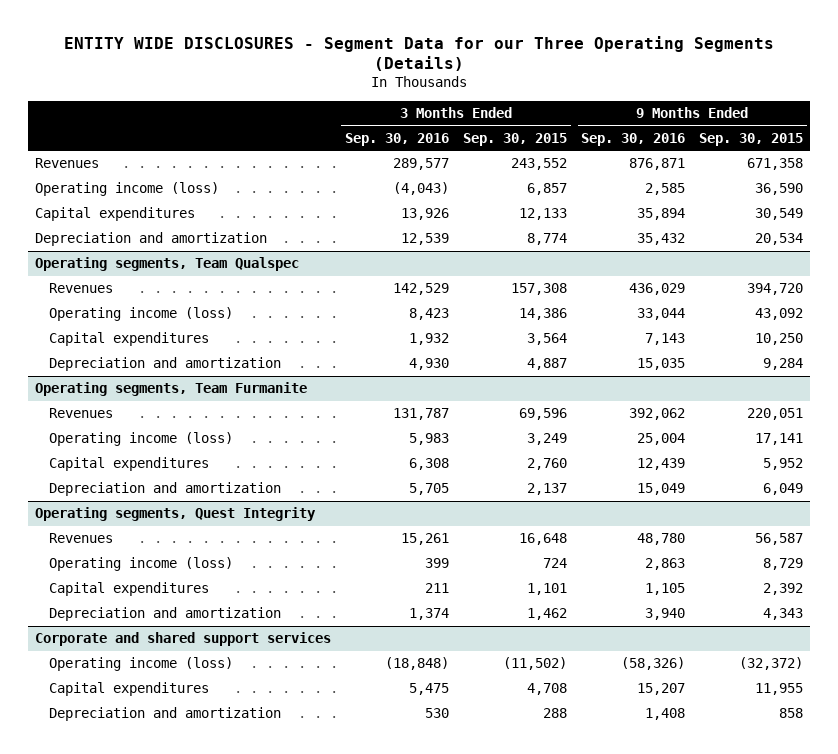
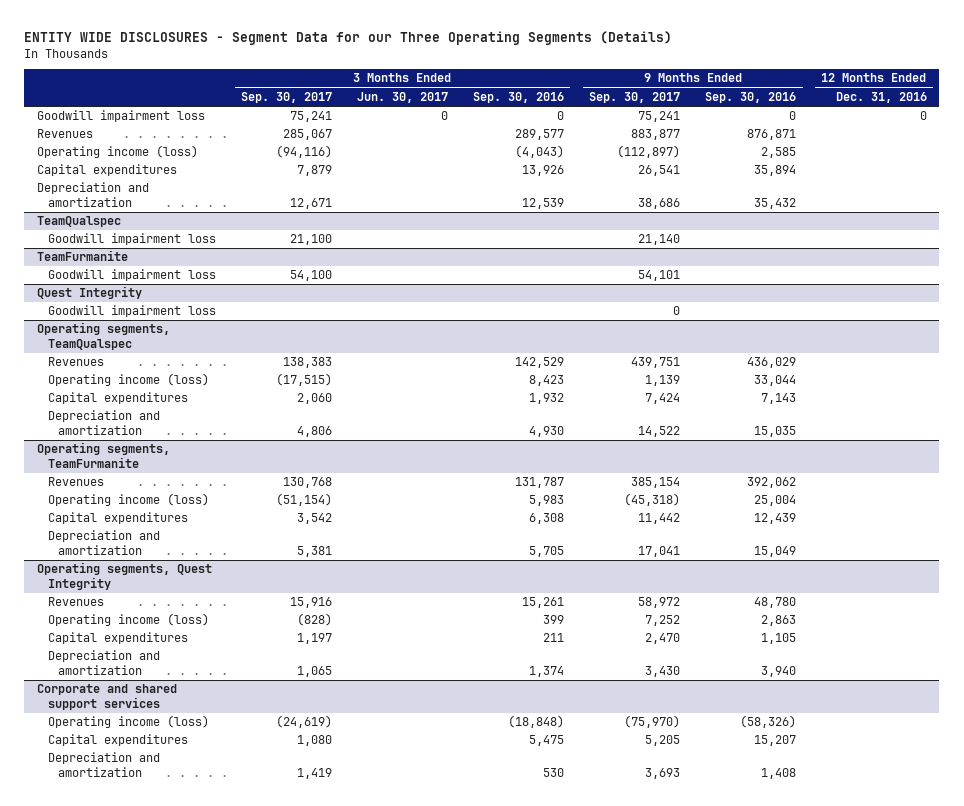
- | 3 Months Ended Sep. 30, 2016 | 3 Months Ended Sep. 30, 2015 | 9 Months Ended Sep. 30, 2016 | 9 Months Ended Sep. 30, 2015
+ | 3 Months Ended Sep. 30, 2017 | 3 Months Ended Jun. 30, 2017 | 3 Months Ended Sep. 30, 2016 | 9 Months Ended Sep. 30, 2017 | 9 Months Ended Sep. 30, 2016 | 12 Months Ended Dec. 31, 2016
+ Goodwill impairment loss | 75,241 | 0 | 0 | 75,241 | 0 | 0
- Operating segments, Team Qualspec
+ TeamQualspec
+ Goodwill impairment loss | 21,100 | | | 21,140 | |
+ TeamFurmanite
+ Goodwill impairment loss | 54,100 | | | 54,101 | |
+ Quest Integrity
+ Goodwill impairment loss | | | | 0 | |
+ Operating segments, TeamQualspec
- Operating segments, Team Furmanite
+ Operating segments, TeamFurmanite

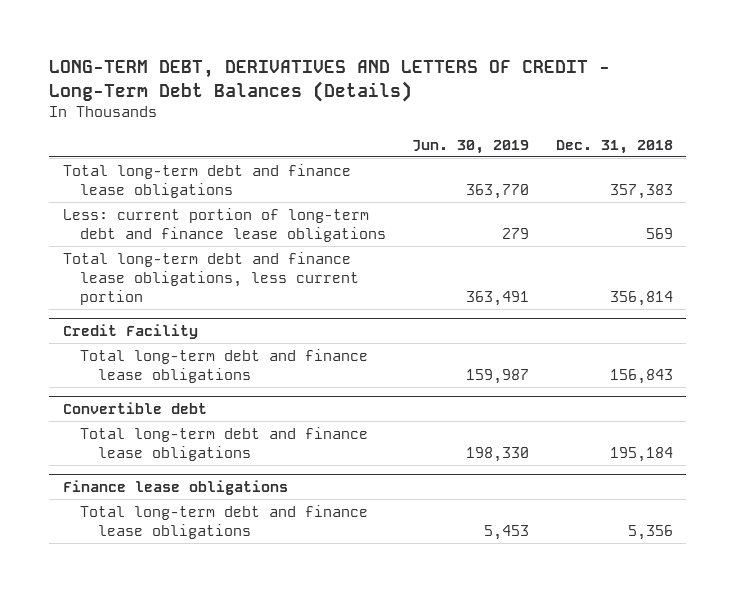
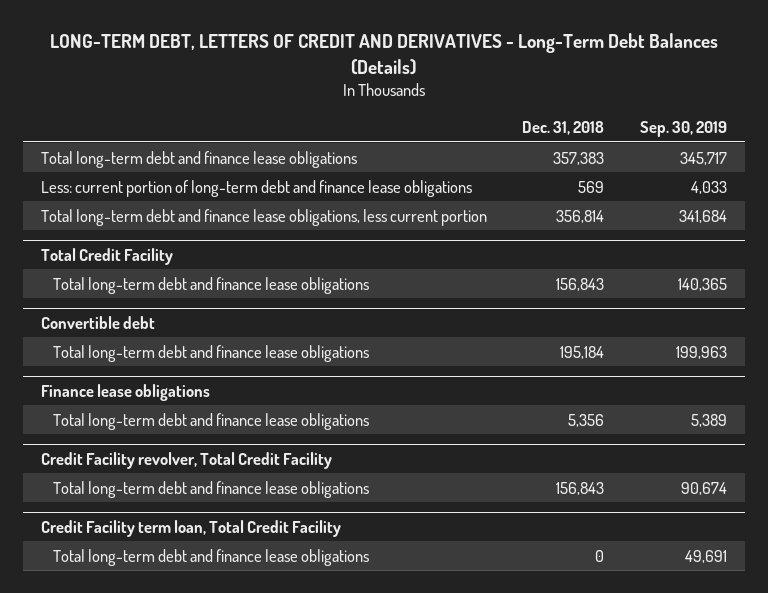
- LONG-TERM DEBT, DERIVATIVES AND LETTERS OF CREDIT - Long-Term Debt Balances (Details)
+ LONG-TERM DEBT, LETTERS OF CREDIT AND DERIVATIVES - Long-Term Debt Balances (Details)
- | Jun. 30, 2019 | Dec. 31, 2018
+ | Dec. 31, 2018 | Sep. 30, 2019
- Credit Facility
+ Total Credit Facility
+ Credit Facility revolver, Total Credit Facility
+ Total long-term debt and finance lease obligations | 156,843 | 90,674
+ Credit Facility term loan, Total Credit Facility
+ Total long-term debt and finance lease obligations | 0 | 49,691

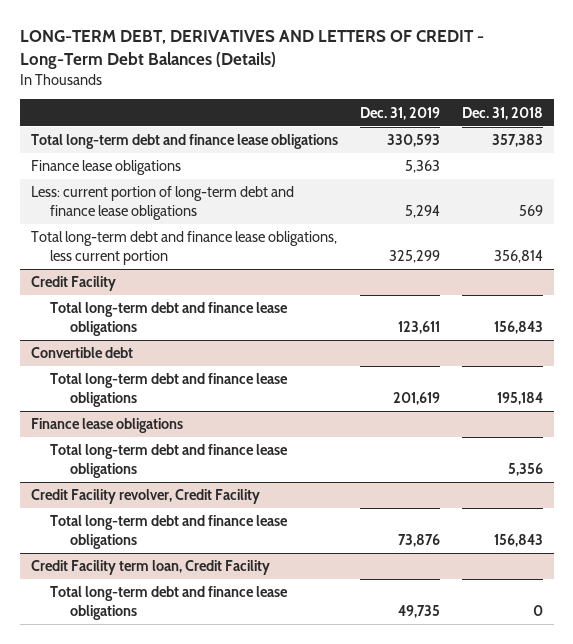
- LONG-TERM DEBT, LETTERS OF CREDIT AND DERIVATIVES - Long-Term Debt Balances (Details)
+ LONG-TERM DEBT, DERIVATIVES AND LETTERS OF CREDIT - Long-Term Debt Balances (Details)
- | Dec. 31, 2018 | Sep. 30, 2019
+ | Dec. 31, 2019 | Dec. 31, 2018
+ Finance lease obligations | 5,363 |
- Total Credit Facility
+ Credit Facility
- Credit Facility revolver, Total Credit Facility
+ Credit Facility revolver, Credit Facility
- Credit Facility term loan, Total Credit Facility
+ Credit Facility term loan, Credit Facility

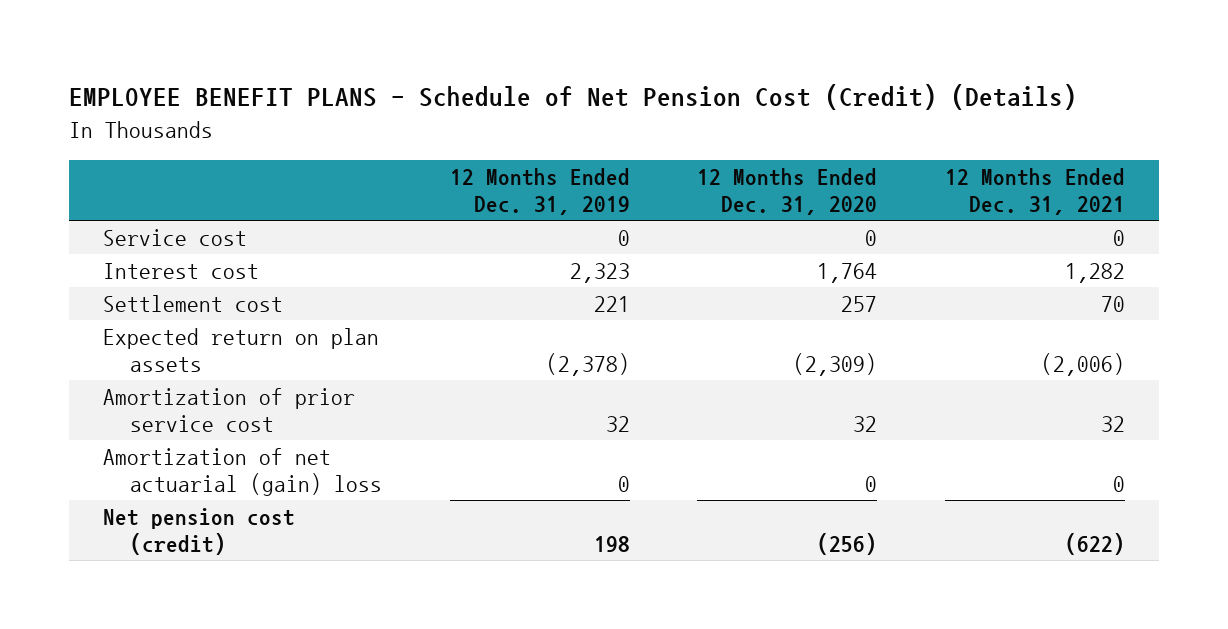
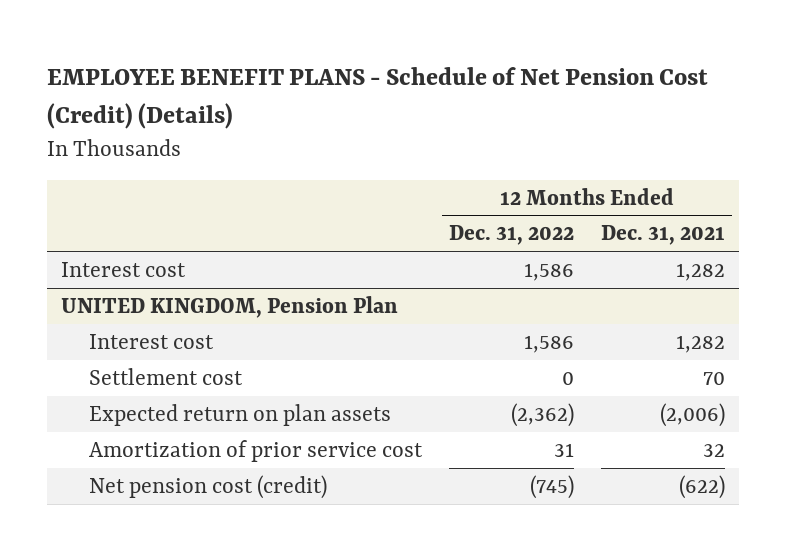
- | 12 Months Ended Dec. 31, 2019 | 12 Months Ended Dec. 31, 2020 | 12 Months Ended Dec. 31, 2021
+ | 12 Months Ended Dec. 31, 2022 | 12 Months Ended Dec. 31, 2021
- Service cost | 0 | 0 | 0
+ UNITED KINGDOM, Pension Plan
+ Interest cost | 1,586 | 1,282
- Amortization of net actuarial (gain) loss | 0 | 0 | 0

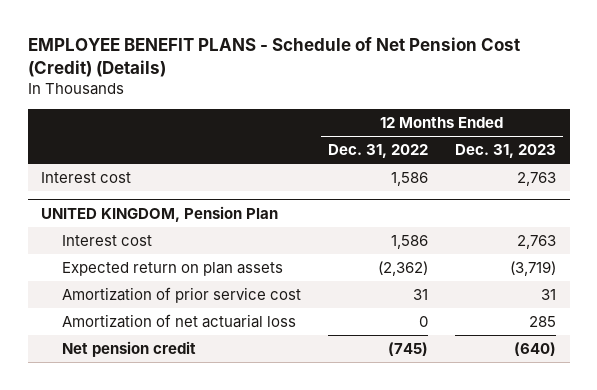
- | 12 Months Ended Dec. 31, 2022 | 12 Months Ended Dec. 31, 2021
+ | 12 Months Ended Dec. 31, 2022 | 12 Months Ended Dec. 31, 2023
@ UNITED KINGDOM, Pension Plan
- Settlement cost | 0 | 70
- Net pension cost (credit) | (745) | (622)
+ Amortization of net actuarial loss | 0 | 285
+ Net pension credit | (745) | (640)

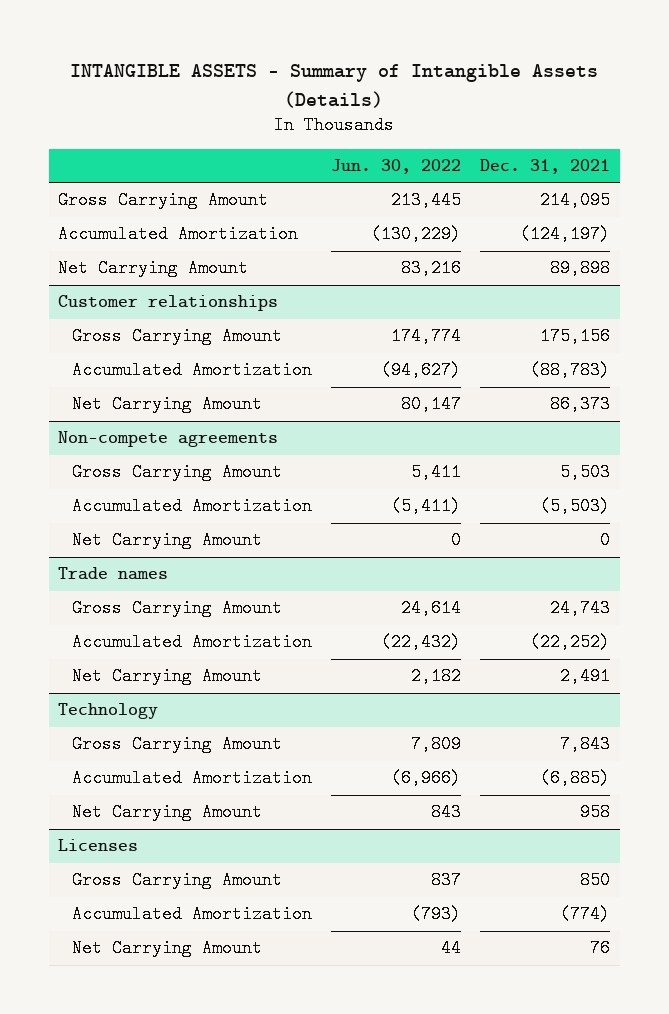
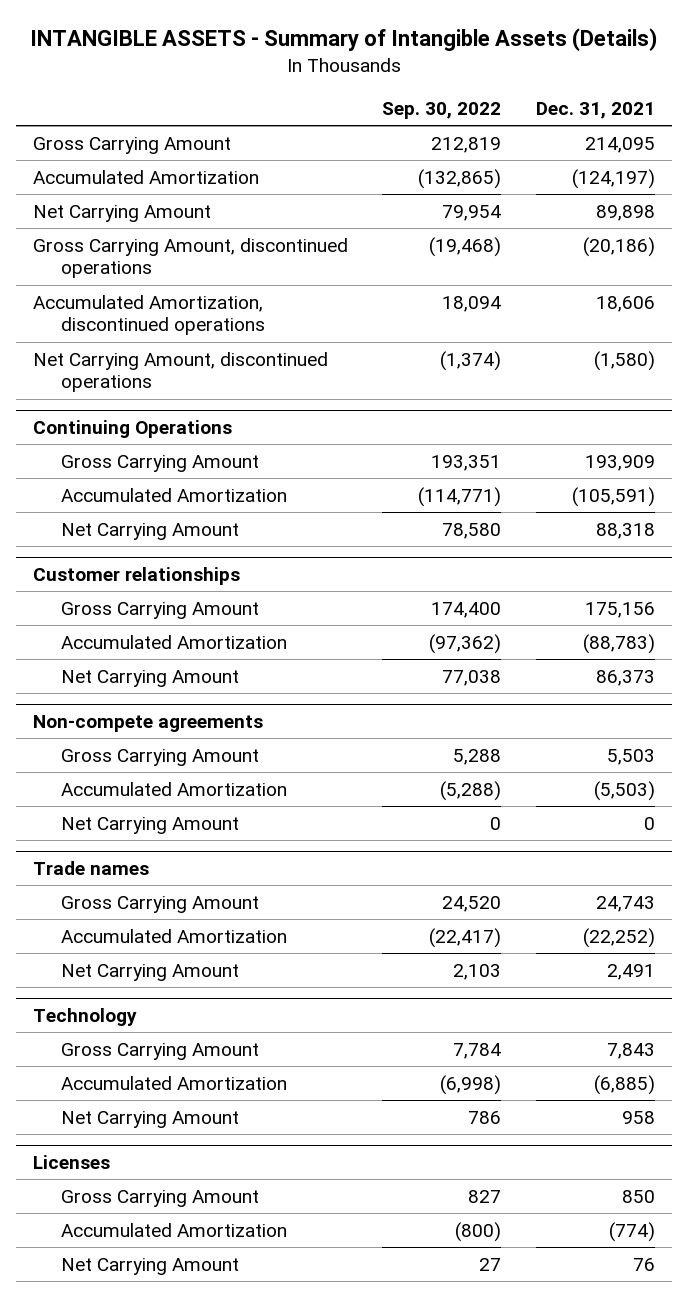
- | Jun. 30, 2022 | Dec. 31, 2021
+ | Sep. 30, 2022 | Dec. 31, 2021
+ Gross Carrying Amount, discontinued operations | (19,468) | (20,186)
+ Accumulated Amortization, discontinued operations | 18,094 | 18,606
+ Net Carrying Amount, discontinued operations | (1,374) | (1,580)
+ Continuing Operations
+ Gross Carrying Amount | 193,351 | 193,909
+ Accumulated Amortization | (114,771) | (105,591)
+ Net Carrying Amount | 78,580 | 88,318

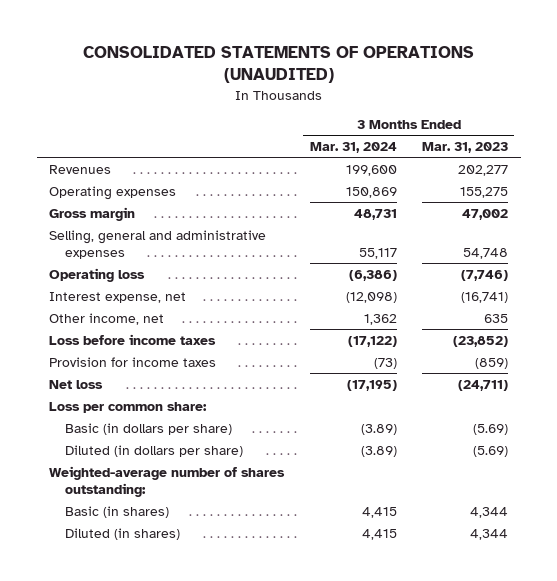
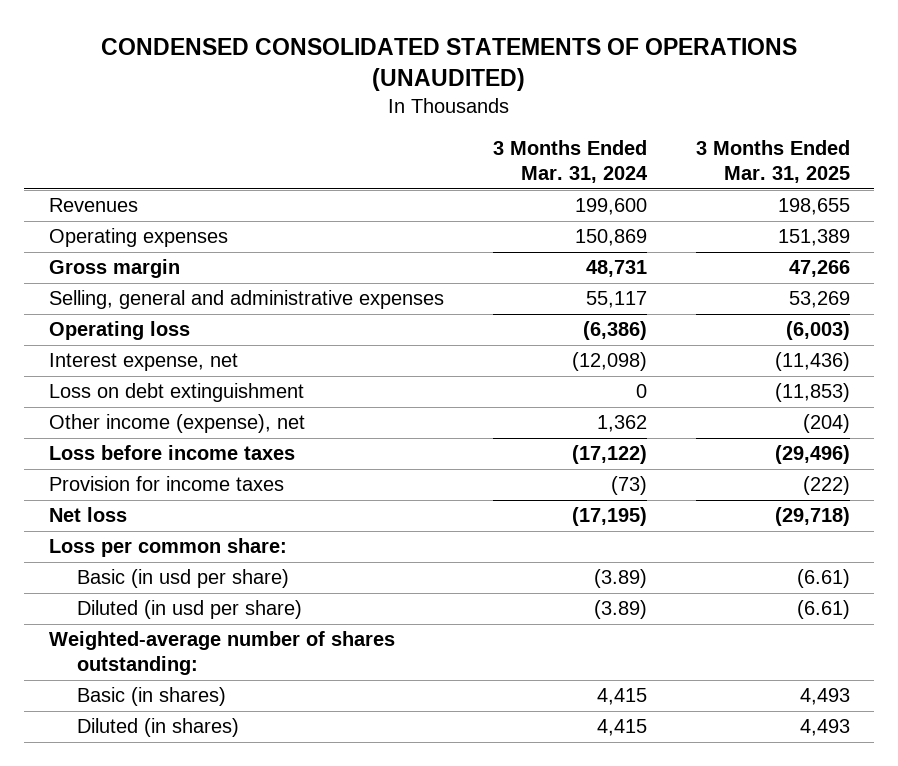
- CONSOLIDATED STATEMENTS OF OPERATIONS (UNAUDITED)
+ CONDENSED CONSOLIDATED STATEMENTS OF OPERATIONS (UNAUDITED)
- | 3 Months Ended Mar. 31, 2024 | 3 Months Ended Mar. 31, 2023
+ | 3 Months Ended Mar. 31, 2024 | 3 Months Ended Mar. 31, 2025
- Other income, net | 1,362 | 635
+ Loss on debt extinguishment | 0 | (11,853)
+ Other income (expense), net | 1,362 | (204)
- Basic (in dollars per share) | (3.89) | (5.69)
- Diluted (in dollars per share) | (3.89) | (5.69)
+ Basic (in usd per share) | (3.89) | (6.61)
+ Diluted (in usd per share) | (3.89) | (6.61)

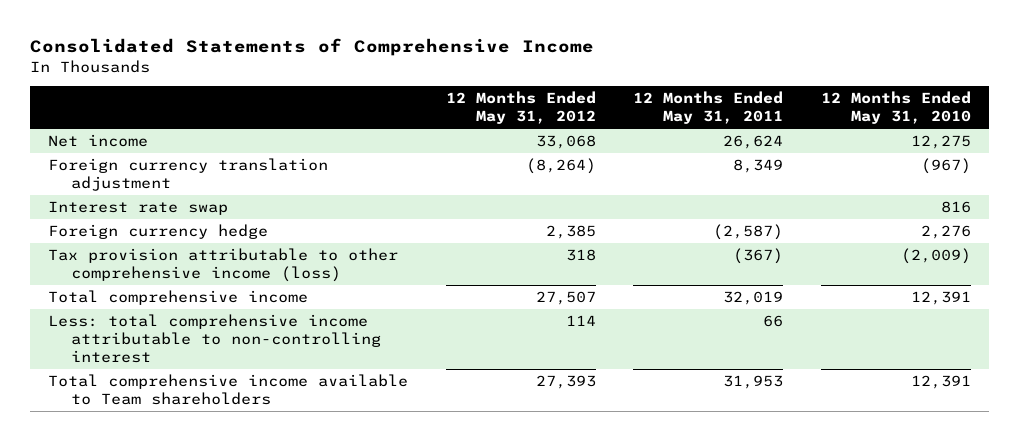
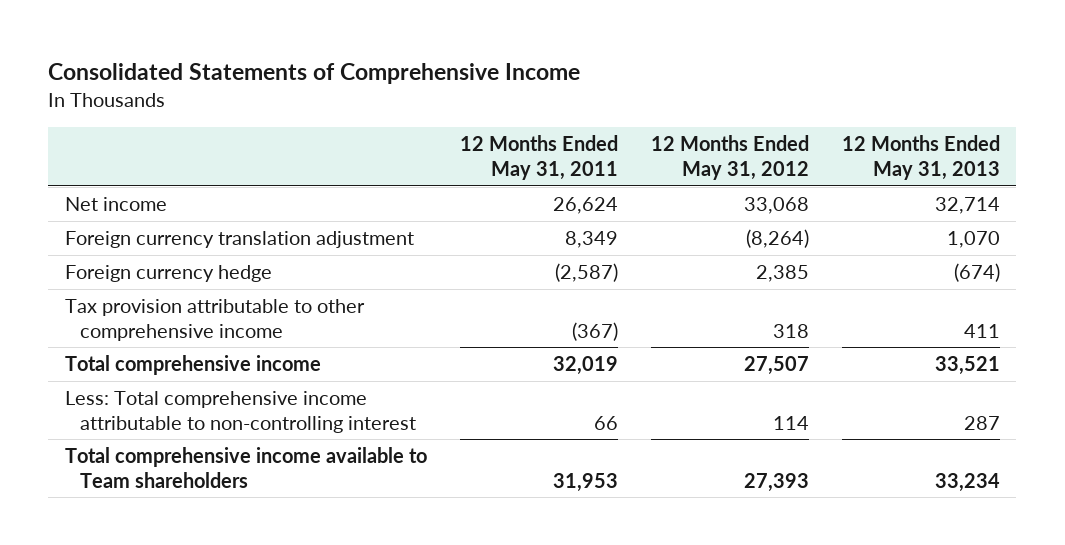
- | 12 Months Ended May 31, 2012 | 12 Months Ended May 31, 2011 | 12 Months Ended May 31, 2010
+ | 12 Months Ended May 31, 2011 | 12 Months Ended May 31, 2012 | 12 Months Ended May 31, 2013
- Interest rate swap | | | 816
- Tax provision attributable to other comprehensive income (loss) | 318 | (367) | (2,009)
+ Tax provision attributable to other comprehensive income | (367) | 318 | 411
- Less: total comprehensive income attributable to non-controlling interest | 114 | 66 |
+ Less: Total comprehensive income attributable to non-controlling interest | 66 | 114 | 287

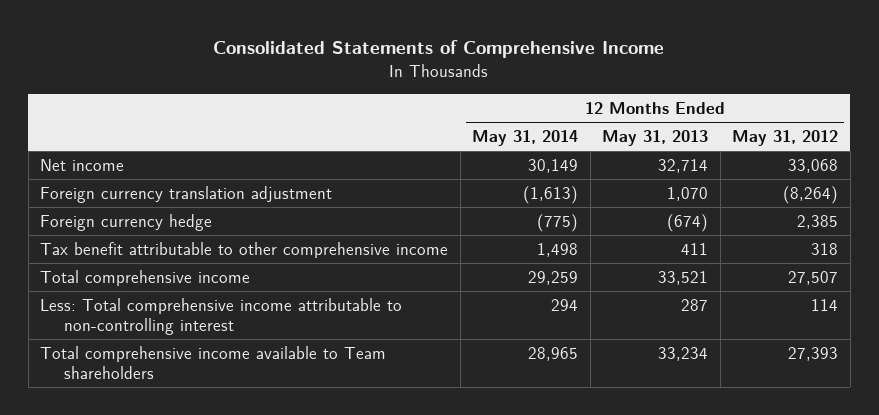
- | 12 Months Ended May 31, 2011 | 12 Months Ended May 31, 2012 | 12 Months Ended May 31, 2013
+ | 12 Months Ended May 31, 2014 | 12 Months Ended May 31, 2013 | 12 Months Ended May 31, 2012
- Tax provision attributable to other comprehensive income | (367) | 318 | 411
+ Tax benefit attributable to other comprehensive income | 1,498 | 411 | 318

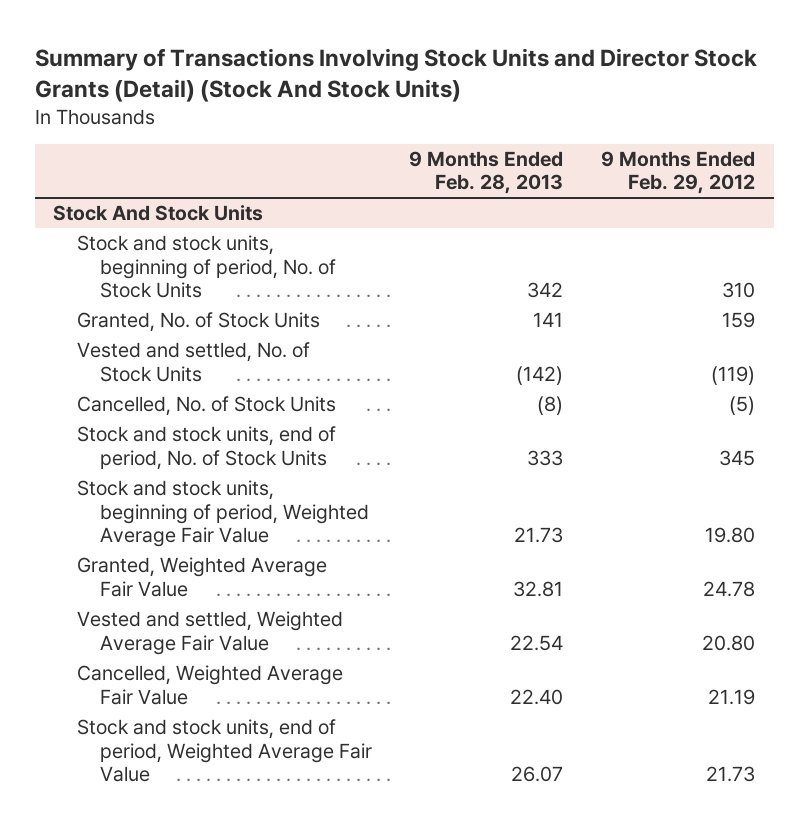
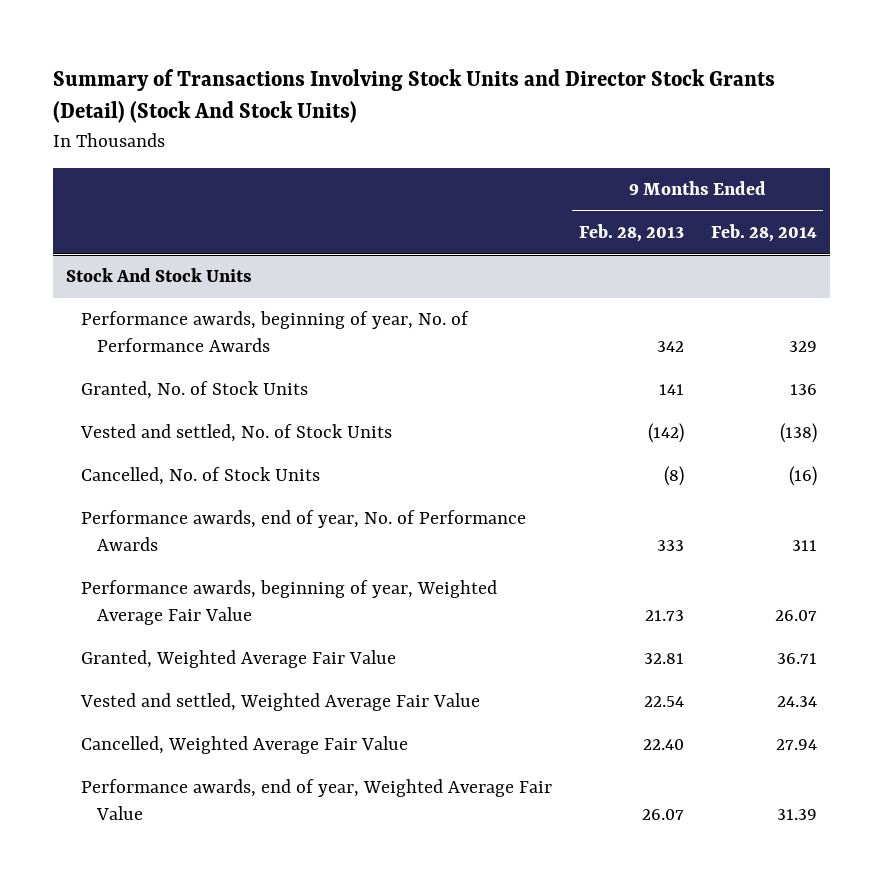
- | 9 Months Ended Feb. 28, 2013 | 9 Months Ended Feb. 29, 2012
+ | 9 Months Ended Feb. 28, 2013 | 9 Months Ended Feb. 28, 2014
@ Stock And Stock Units
- Stock and stock units, beginning of period, No. of Stock Units | 342 | 310
+ Performance awards, beginning of year, No. of Performance Awards | 342 | 329
- Stock and stock units, end of period, No. of Stock Units | 333 | 345
- Stock and stock units, beginning of period, Weighted Average Fair Value | 21.73 | 19.80
+ Performance awards, end of year, No. of Performance Awards | 333 | 311
+ Performance awards, beginning of year, Weighted Average Fair Value | 21.73 | 26.07
- Stock and stock units, end of period, Weighted Average Fair Value | 26.07 | 21.73
+ Performance awards, end of year, Weighted Average Fair Value | 26.07 | 31.39

